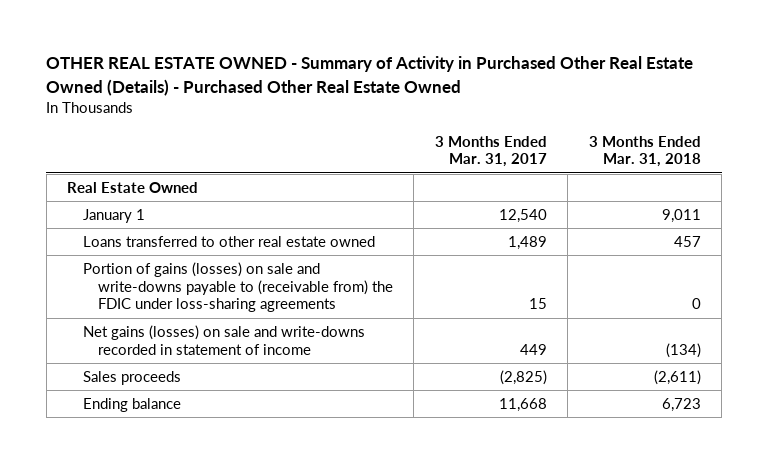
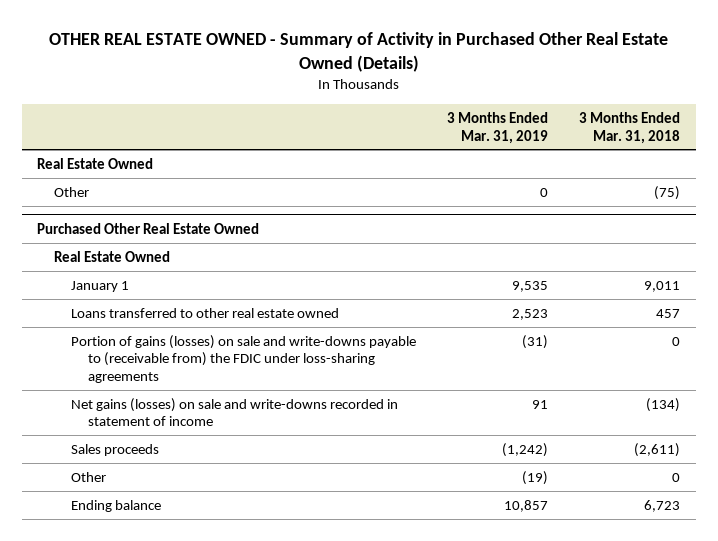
- OTHER REAL ESTATE OWNED - Summary of Activity in Purchased Other Real Estate Owned (Details) - Purchased Other Real Estate Owned
+ OTHER REAL ESTATE OWNED - Summary of Activity in Purchased Other Real Estate Owned (Details)
- | 3 Months Ended Mar. 31, 2017 | 3 Months Ended Mar. 31, 2018
+ | 3 Months Ended Mar. 31, 2019 | 3 Months Ended Mar. 31, 2018
+ Other | 0 | (75)
+ Purchased Other Real Estate Owned
+ Real Estate Owned
+ Other | (19) | 0

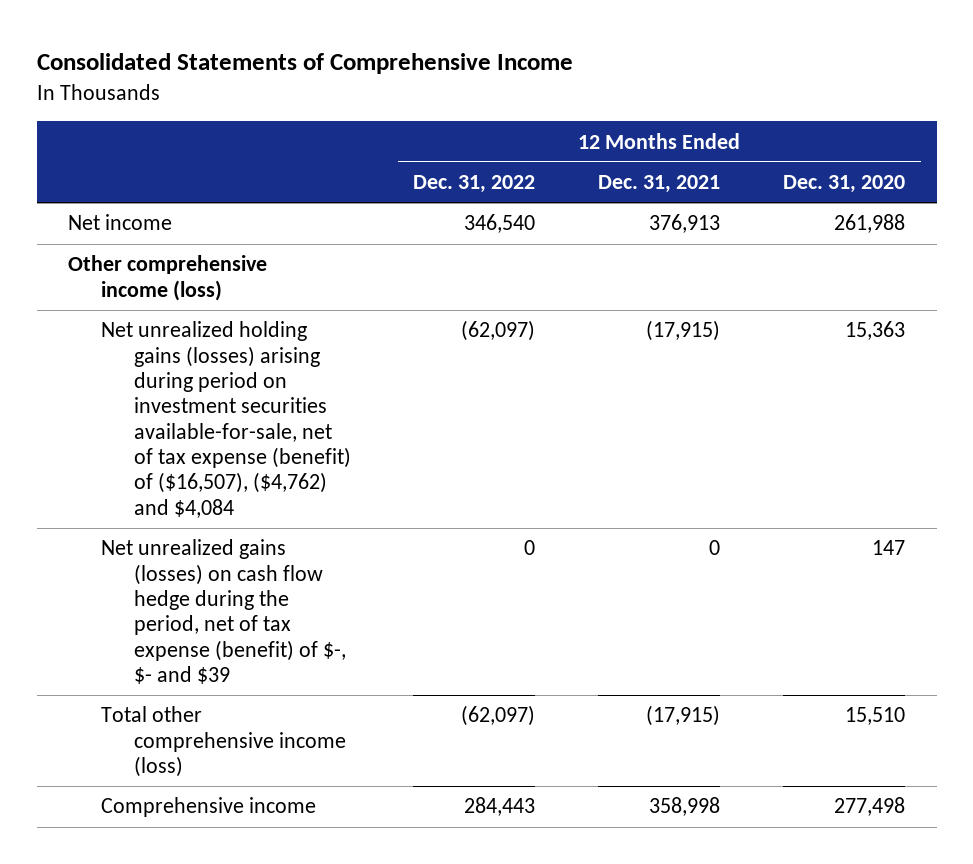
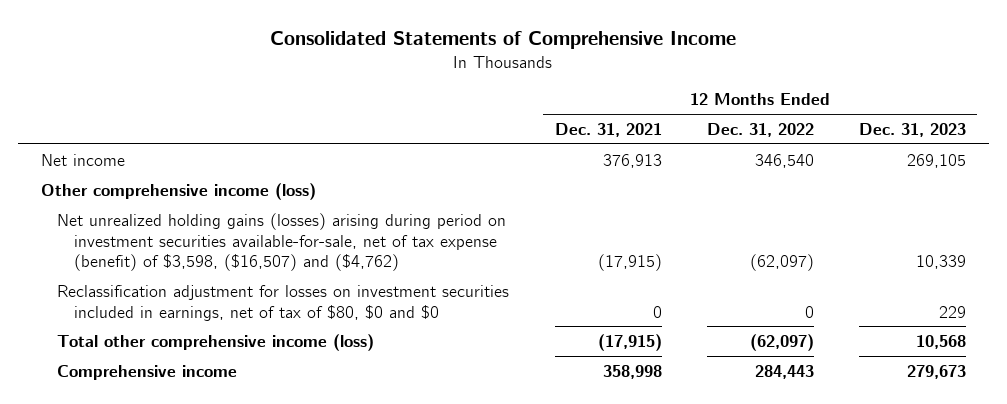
- | 12 Months Ended Dec. 31, 2022 | 12 Months Ended Dec. 31, 2021 | 12 Months Ended Dec. 31, 2020
+ | 12 Months Ended Dec. 31, 2021 | 12 Months Ended Dec. 31, 2022 | 12 Months Ended Dec. 31, 2023
- Net unrealized holding gains (losses) arising during period on investment securities available-for-sale, net of tax expense (benefit) of ($16,507), ($4,762) and $4,084 | (62,097) | (17,915) | 15,363
- Net unrealized gains (losses) on cash flow hedge during the period, net of tax expense (benefit) of $-, $- and $39 | 0 | 0 | 147
+ Net unrealized holding gains (losses) arising during period on investment securities available-for-sale, net of tax expense (benefit) of $3,598, ($16,507) and ($4,762) | (17,915) | (62,097) | 10,339
+ Reclassification adjustment for losses on investment securities included in earnings, net of tax of $80, $0 and $0 | 0 | 0 | 229

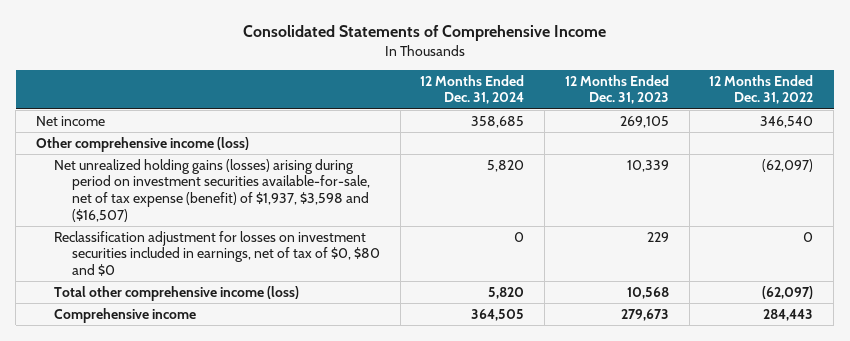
- | 12 Months Ended Dec. 31, 2021 | 12 Months Ended Dec. 31, 2022 | 12 Months Ended Dec. 31, 2023
+ | 12 Months Ended Dec. 31, 2024 | 12 Months Ended Dec. 31, 2023 | 12 Months Ended Dec. 31, 2022
- Net unrealized holding gains (losses) arising during period on investment securities available-for-sale, net of tax expense (benefit) of $3,598, ($16,507) and ($4,762) | (17,915) | (62,097) | 10,339
- Reclassification adjustment for losses on investment securities included in earnings, net of tax of $80, $0 and $0 | 0 | 0 | 229
+ Net unrealized holding gains (losses) arising during period on investment securities available-for-sale, net of tax expense (benefit) of $1,937, $3,598 and ($16,507) | 5,820 | 10,339 | (62,097)
+ Reclassification adjustment for losses on investment securities included in earnings, net of tax of $0, $80 and $0 | 0 | 229 | 0

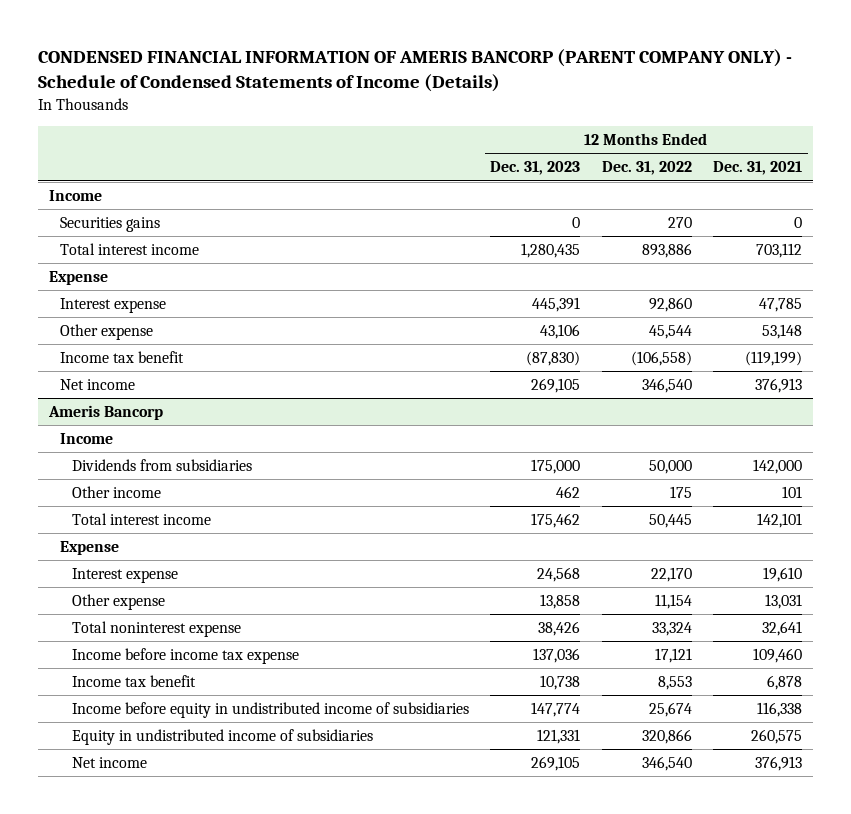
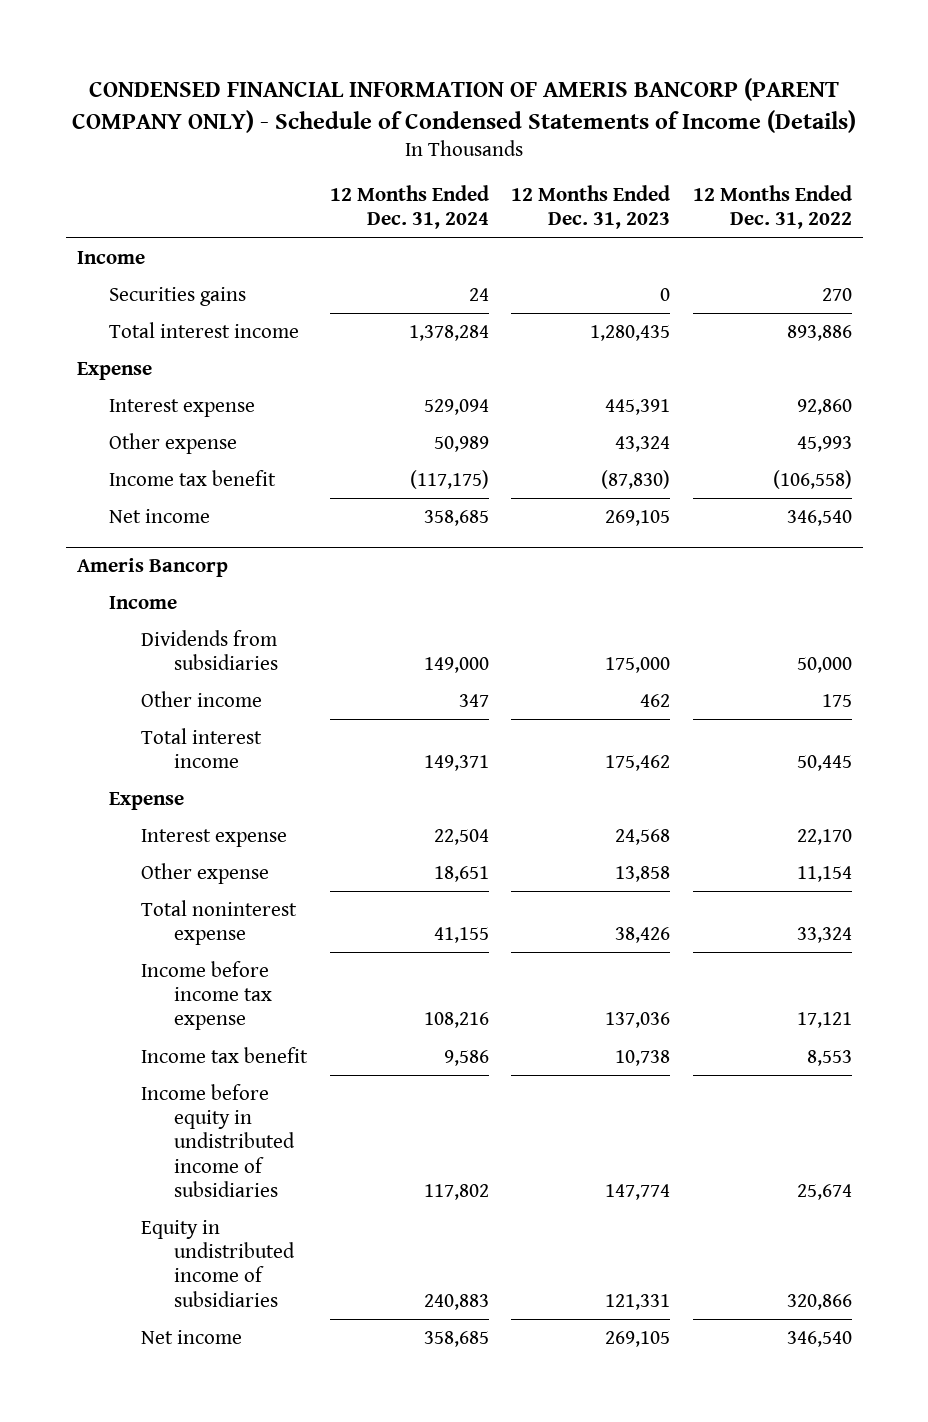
- | 12 Months Ended Dec. 31, 2023 | 12 Months Ended Dec. 31, 2022 | 12 Months Ended Dec. 31, 2021
+ | 12 Months Ended Dec. 31, 2024 | 12 Months Ended Dec. 31, 2023 | 12 Months Ended Dec. 31, 2022
- Other expense | 43,106 | 45,544 | 53,148
+ Other expense | 50,989 | 43,324 | 45,993

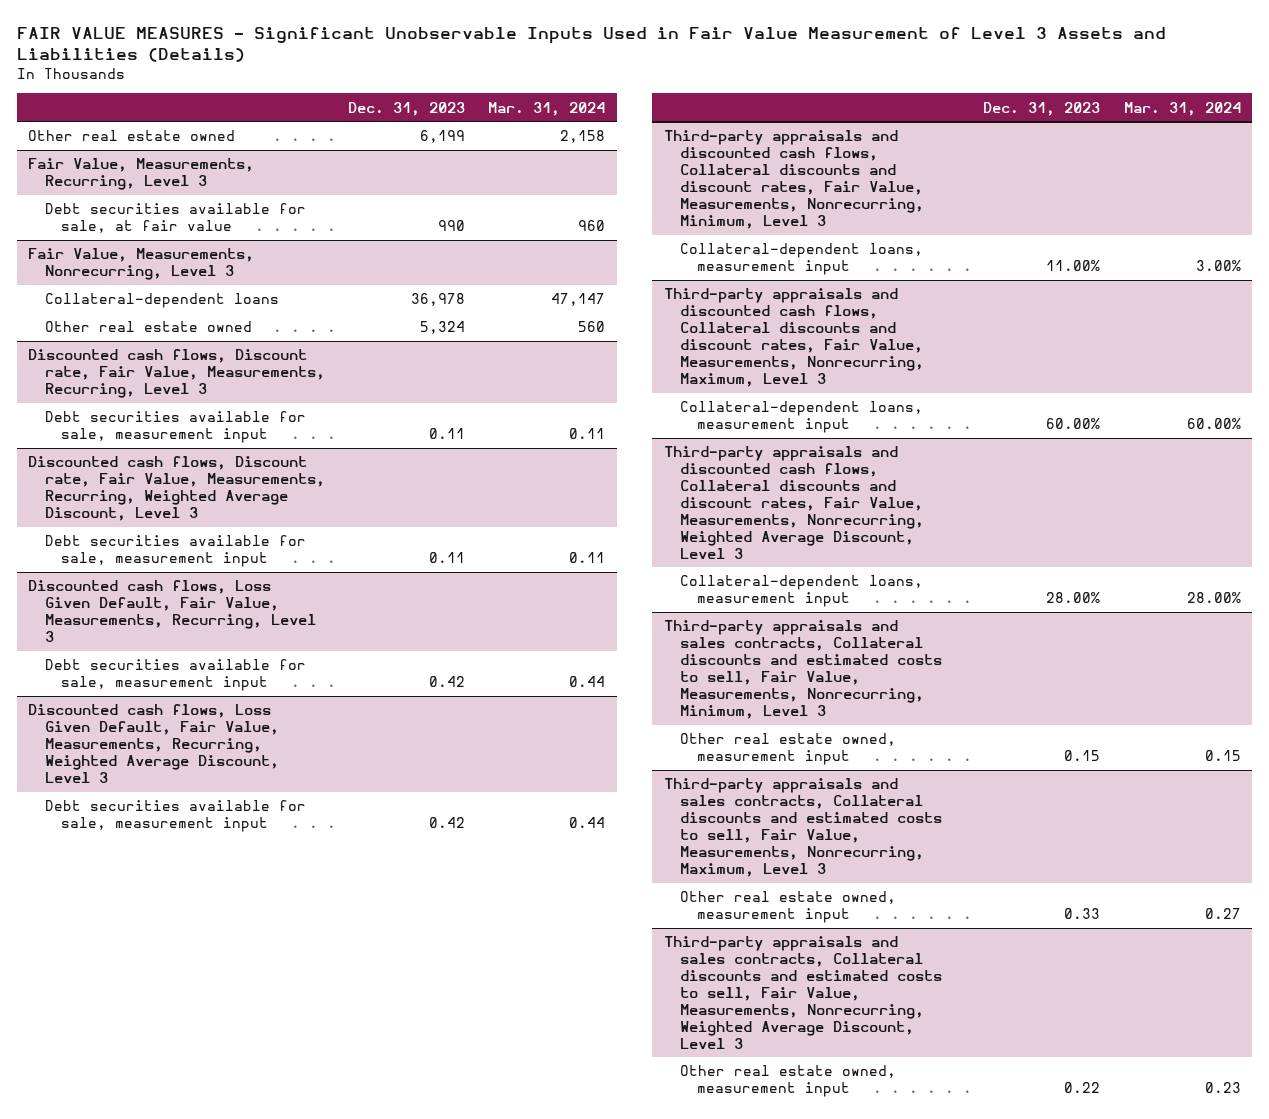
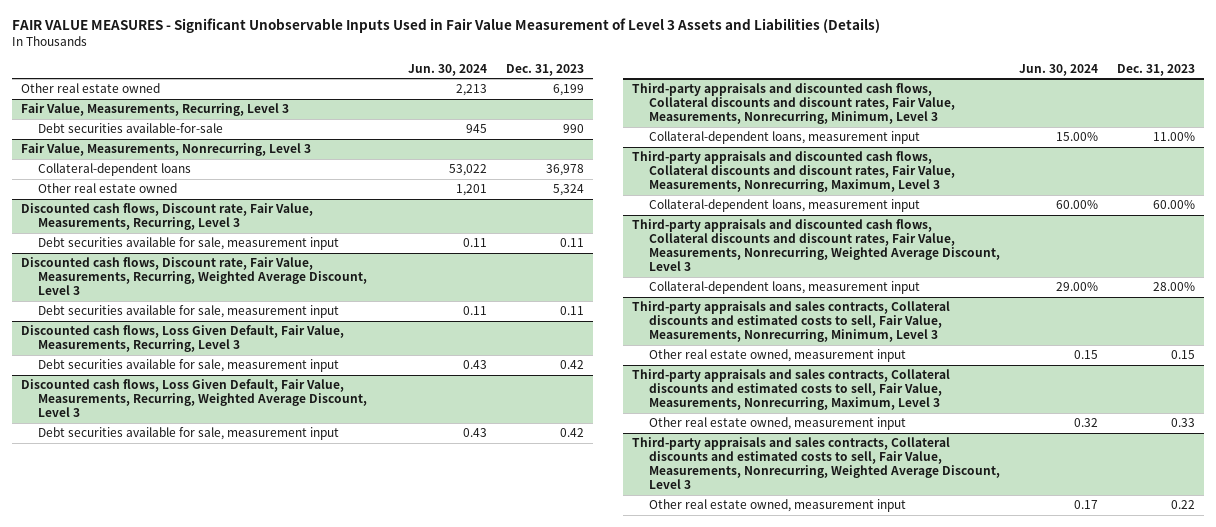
- | Dec. 31, 2023 | Mar. 31, 2024
+ | Jun. 30, 2024 | Dec. 31, 2023
@ Fair Value, Measurements, Recurring, Level 3
- Debt securities available for sale, at fair value | 990 | 960
+ Debt securities available-for-sale | 945 | 990

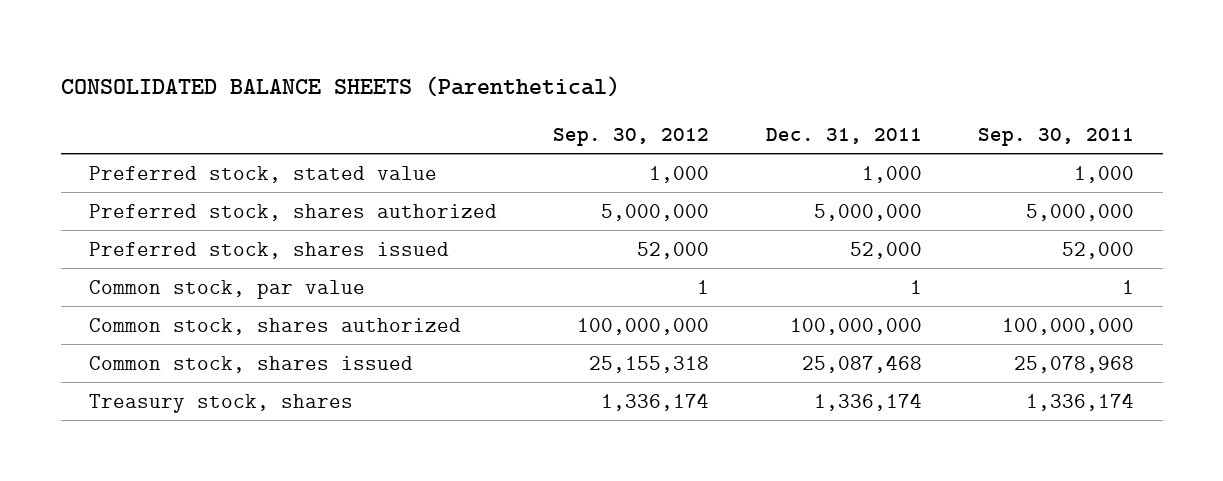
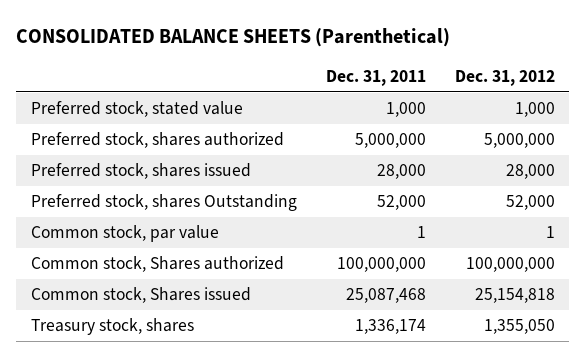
- | Sep. 30, 2012 | Dec. 31, 2011 | Sep. 30, 2011
+ | Dec. 31, 2011 | Dec. 31, 2012
- Preferred stock, shares issued | 52,000 | 52,000 | 52,000
+ Preferred stock, shares issued | 28,000 | 28,000
+ Preferred stock, shares Outstanding | 52,000 | 52,000
- Common stock, shares authorized | 100,000,000 | 100,000,000 | 100,000,000
- Common stock, shares issued | 25,155,318 | 25,087,468 | 25,078,968
+ Common stock, Shares authorized | 100,000,000 | 100,000,000
+ Common stock, Shares issued | 25,087,468 | 25,154,818

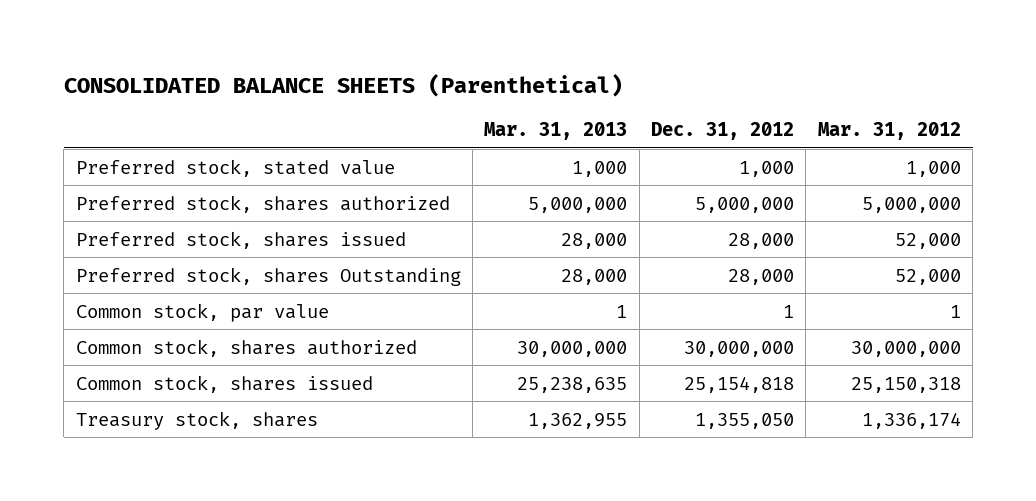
- | Dec. 31, 2011 | Dec. 31, 2012
+ | Mar. 31, 2013 | Dec. 31, 2012 | Mar. 31, 2012
- Preferred stock, shares Outstanding | 52,000 | 52,000
+ Preferred stock, shares Outstanding | 28,000 | 28,000 | 52,000
- Common stock, Shares authorized | 100,000,000 | 100,000,000
- Common stock, Shares issued | 25,087,468 | 25,154,818
+ Common stock, shares authorized | 30,000,000 | 30,000,000 | 30,000,000
+ Common stock, shares issued | 25,238,635 | 25,154,818 | 25,150,318

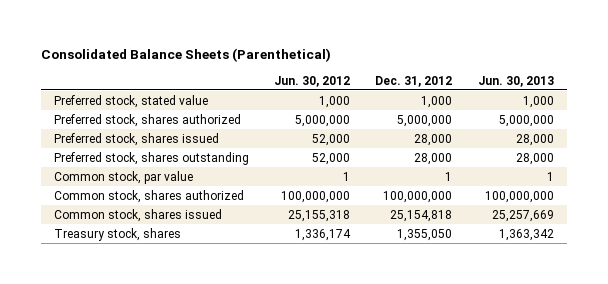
- CONSOLIDATED BALANCE SHEETS (Parenthetical)
+ Consolidated Balance Sheets (Parenthetical)
- | Mar. 31, 2013 | Dec. 31, 2012 | Mar. 31, 2012
+ | Jun. 30, 2012 | Dec. 31, 2012 | Jun. 30, 2013
- Preferred stock, shares Outstanding | 28,000 | 28,000 | 52,000
+ Preferred stock, shares outstanding | 52,000 | 28,000 | 28,000
- Common stock, shares authorized | 30,000,000 | 30,000,000 | 30,000,000
+ Common stock, shares authorized | 100,000,000 | 100,000,000 | 100,000,000

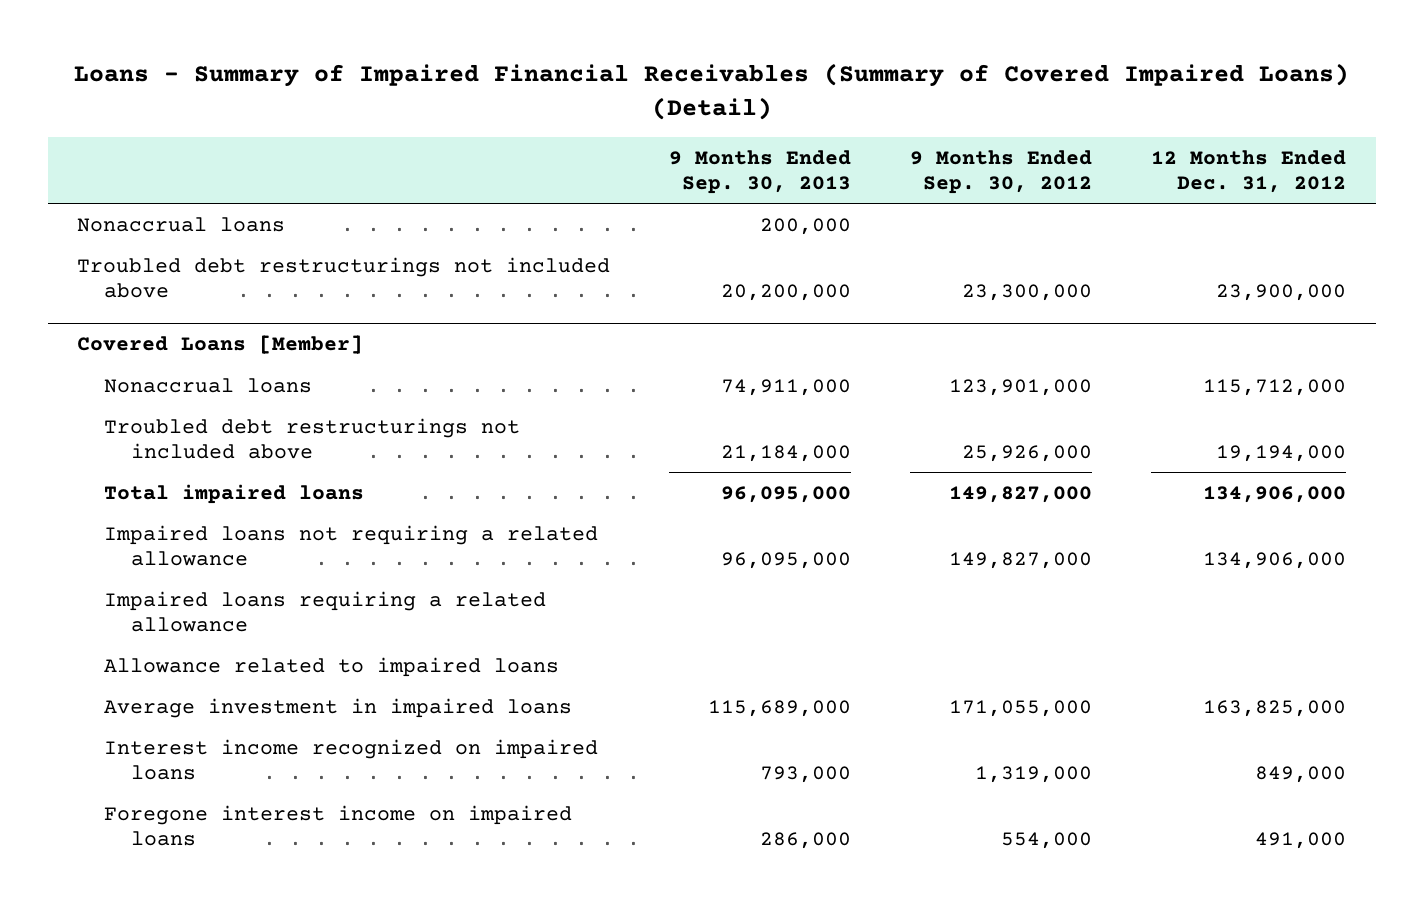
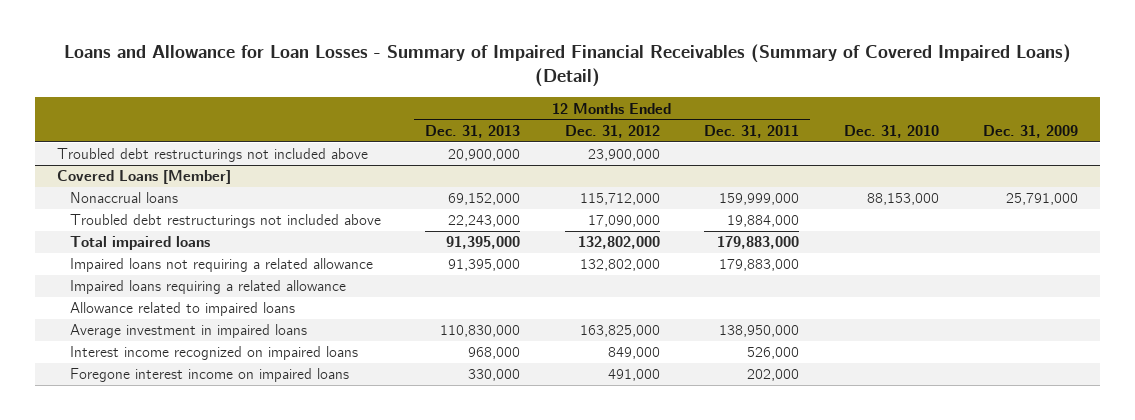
- Loans - Summary of Impaired Financial Receivables (Summary of Covered Impaired Loans) (Detail)
+ Loans and Allowance for Loan Losses - Summary of Impaired Financial Receivables (Summary of Covered Impaired Loans) (Detail)
- | 9 Months Ended Sep. 30, 2013 | 9 Months Ended Sep. 30, 2012 | 12 Months Ended Dec. 31, 2012
+ | 12 Months Ended Dec. 31, 2013 | 12 Months Ended Dec. 31, 2012 | 12 Months Ended Dec. 31, 2011 | Dec. 31, 2010 | Dec. 31, 2009
- Nonaccrual loans | 200,000 | |
@ Covered Loans [Member]
- Troubled debt restructurings not included above | 21,184,000 | 25,926,000 | 19,194,000
- Total impaired loans | 96,095,000 | 149,827,000 | 134,906,000
- Impaired loans not requiring a related allowance | 96,095,000 | 149,827,000 | 134,906,000
+ Troubled debt restructurings not included above | 22,243,000 | 17,090,000 | 19,884,000 | |
+ Total impaired loans | 91,395,000 | 132,802,000 | 179,883,000 | |
+ Impaired loans not requiring a related allowance | 91,395,000 | 132,802,000 | 179,883,000 | |

